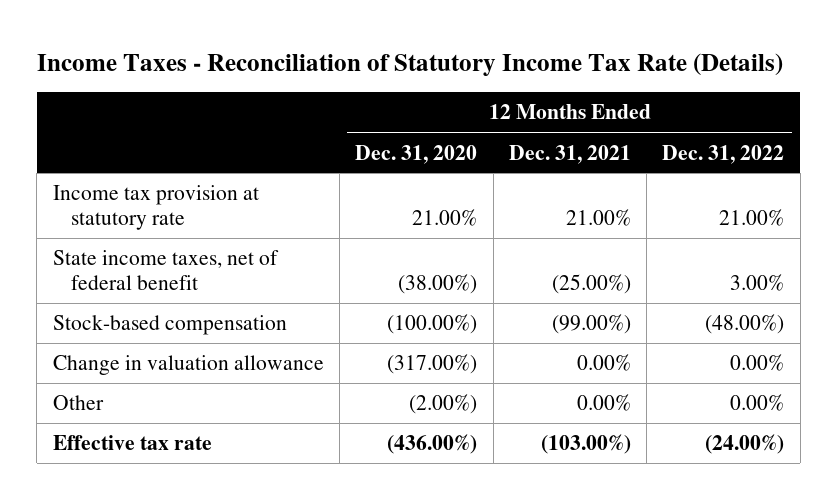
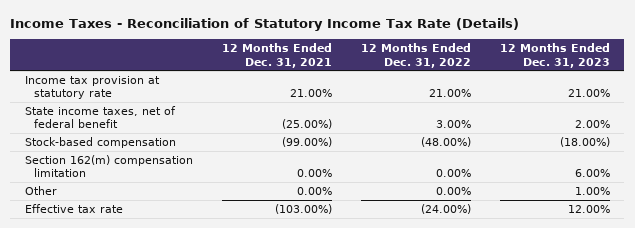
- | 12 Months Ended Dec. 31, 2020 | 12 Months Ended Dec. 31, 2021 | 12 Months Ended Dec. 31, 2022
+ | 12 Months Ended Dec. 31, 2021 | 12 Months Ended Dec. 31, 2022 | 12 Months Ended Dec. 31, 2023
- Change in valuation allowance | (317.00%) | 0.00% | 0.00%
+ Section 162(m) compensation limitation | 0.00% | 0.00% | 6.00%

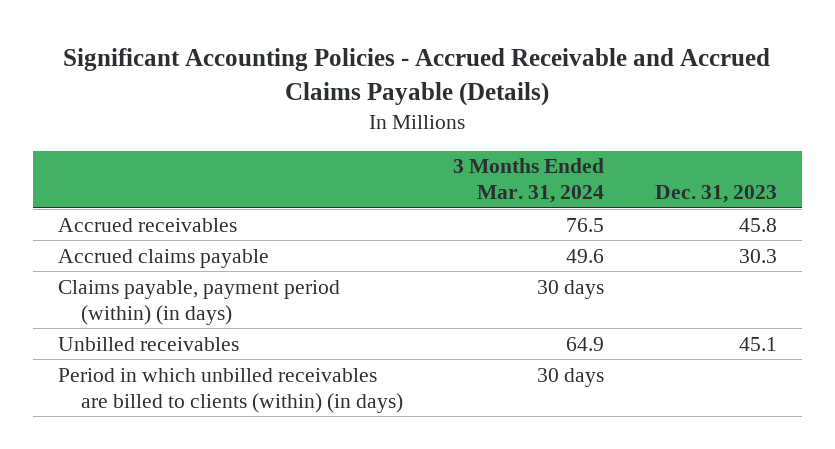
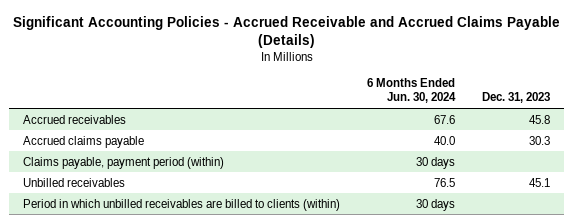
- | 3 Months Ended Mar. 31, 2024 | Dec. 31, 2023
+ | 6 Months Ended Jun. 30, 2024 | Dec. 31, 2023
- Claims payable, payment period (within) (in days) | 30 days |
+ Claims payable, payment period (within) | 30 days |
- Period in which unbilled receivables are billed to clients (within) (in days) | 30 days |
+ Period in which unbilled receivables are billed to clients (within) | 30 days |

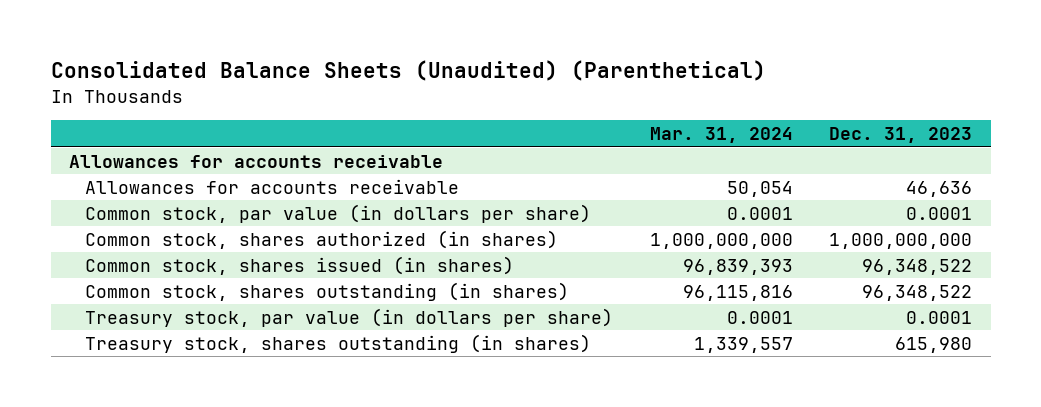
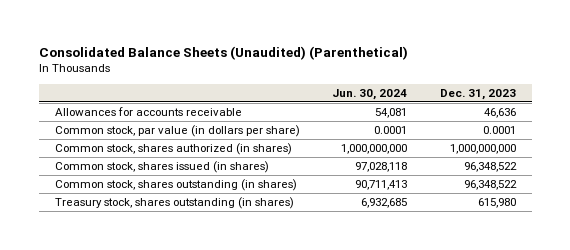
- | Mar. 31, 2024 | Dec. 31, 2023
+ | Jun. 30, 2024 | Dec. 31, 2023
- Allowances for accounts receivable
- Treasury stock, par value (in dollars per share) | 0.0001 | 0.0001

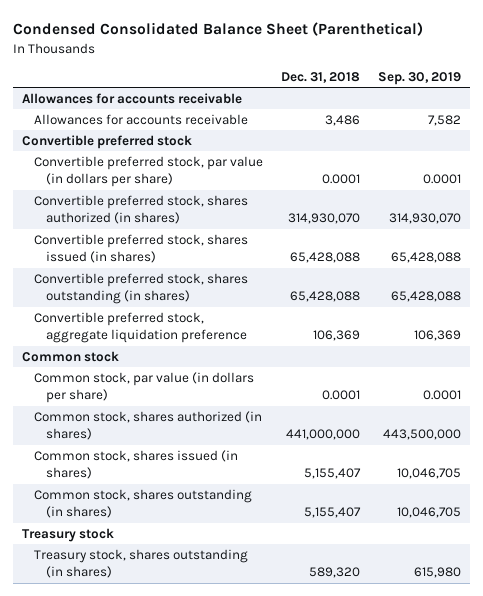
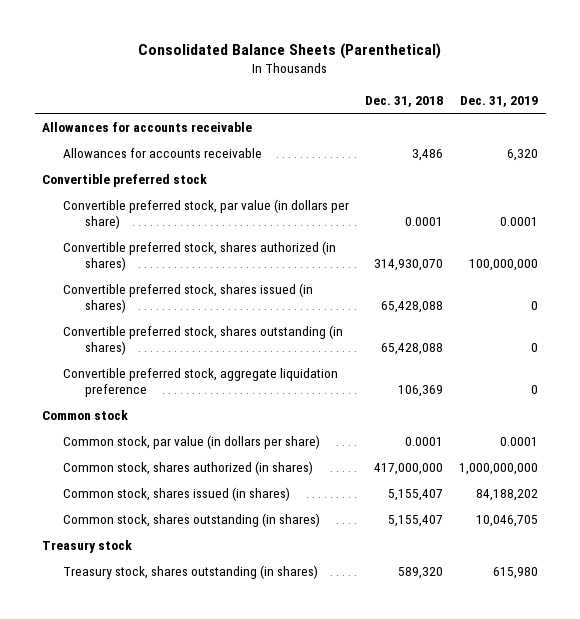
- Condensed Consolidated Balance Sheet (Parenthetical)
+ Consolidated Balance Sheets (Parenthetical)
- | Dec. 31, 2018 | Sep. 30, 2019
+ | Dec. 31, 2018 | Dec. 31, 2019
- Common stock, shares authorized (in shares) | 441,000,000 | 443,500,000
+ Common stock, shares authorized (in shares) | 417,000,000 | 1,000,000,000

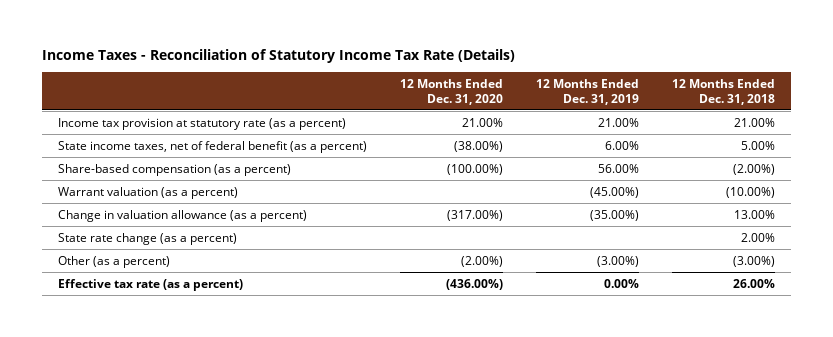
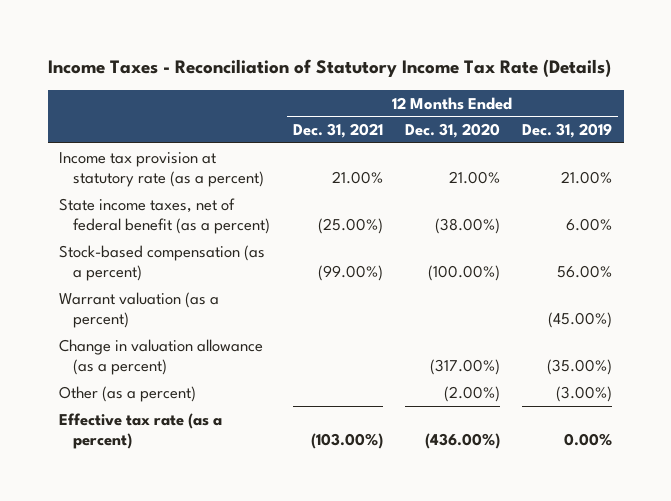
- | 12 Months Ended Dec. 31, 2020 | 12 Months Ended Dec. 31, 2019 | 12 Months Ended Dec. 31, 2018
+ | 12 Months Ended Dec. 31, 2021 | 12 Months Ended Dec. 31, 2020 | 12 Months Ended Dec. 31, 2019
- Share-based compensation (as a percent) | (100.00%) | 56.00% | (2.00%)
+ Stock-based compensation (as a percent) | (99.00%) | (100.00%) | 56.00%
- State rate change (as a percent) | | | 2.00%

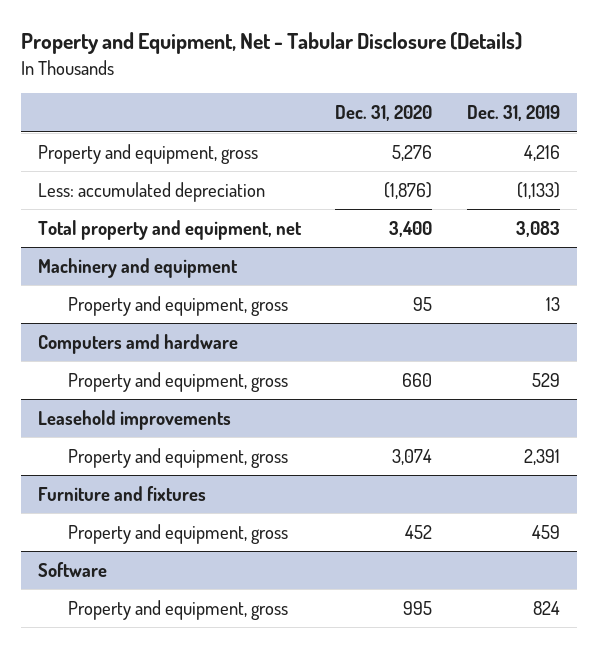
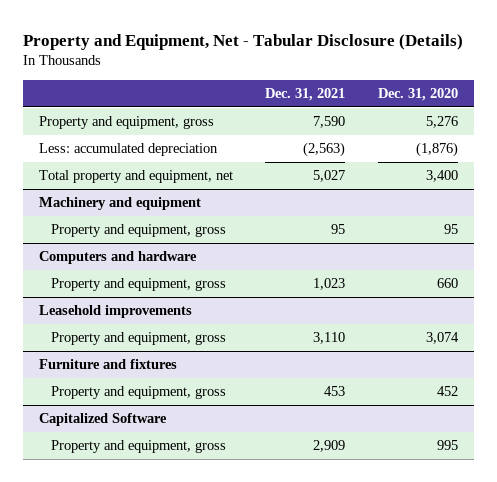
- | Dec. 31, 2020 | Dec. 31, 2019
+ | Dec. 31, 2021 | Dec. 31, 2020
- Computers amd hardware
+ Computers and hardware
- Software
+ Capitalized Software

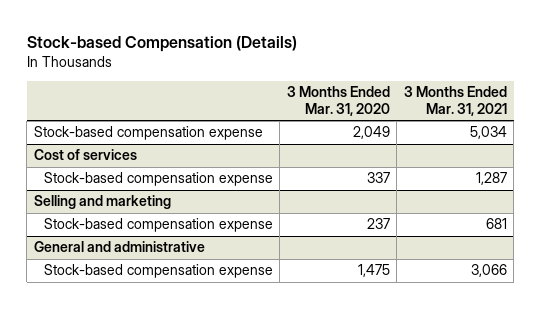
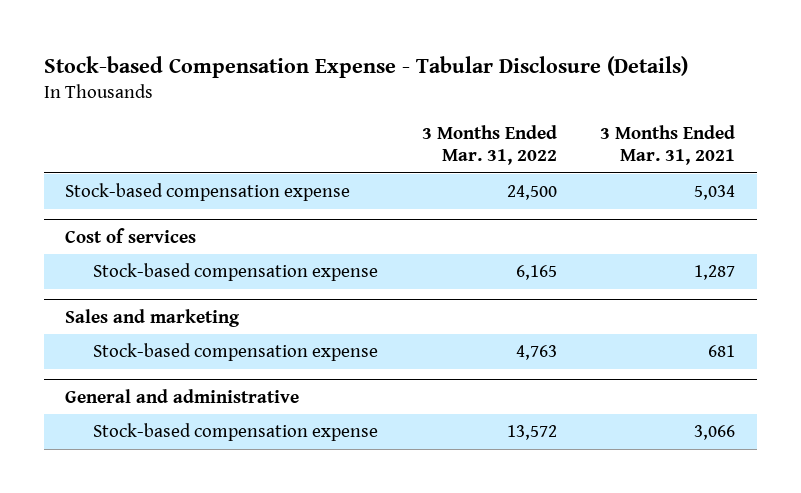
- Stock-based Compensation (Details)
+ Stock-based Compensation Expense - Tabular Disclosure (Details)
- | 3 Months Ended Mar. 31, 2020 | 3 Months Ended Mar. 31, 2021
+ | 3 Months Ended Mar. 31, 2022 | 3 Months Ended Mar. 31, 2021
- Selling and marketing
+ Sales and marketing

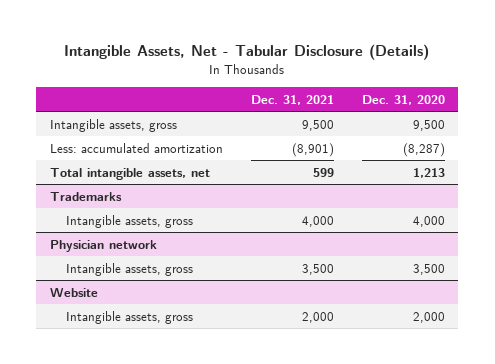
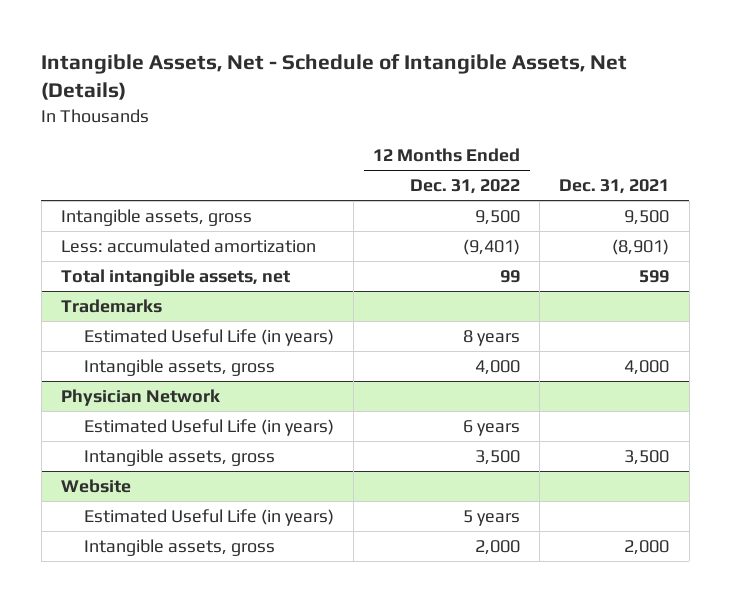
- Intangible Assets, Net - Tabular Disclosure (Details)
+ Intangible Assets, Net - Schedule of Intangible Assets, Net (Details)
- | Dec. 31, 2021 | Dec. 31, 2020
+ | 12 Months Ended Dec. 31, 2022 | Dec. 31, 2021
@ Trademarks
+ Estimated Useful Life (in years) | 8 years |
- Physician network
+ Physician Network
+ Estimated Useful Life (in years) | 6 years |
@ Website
+ Estimated Useful Life (in years) | 5 years |

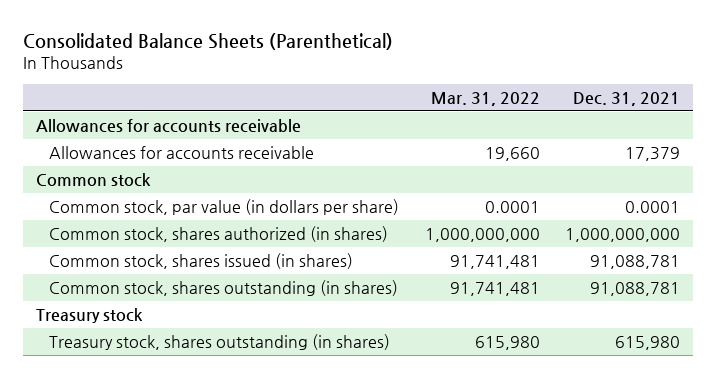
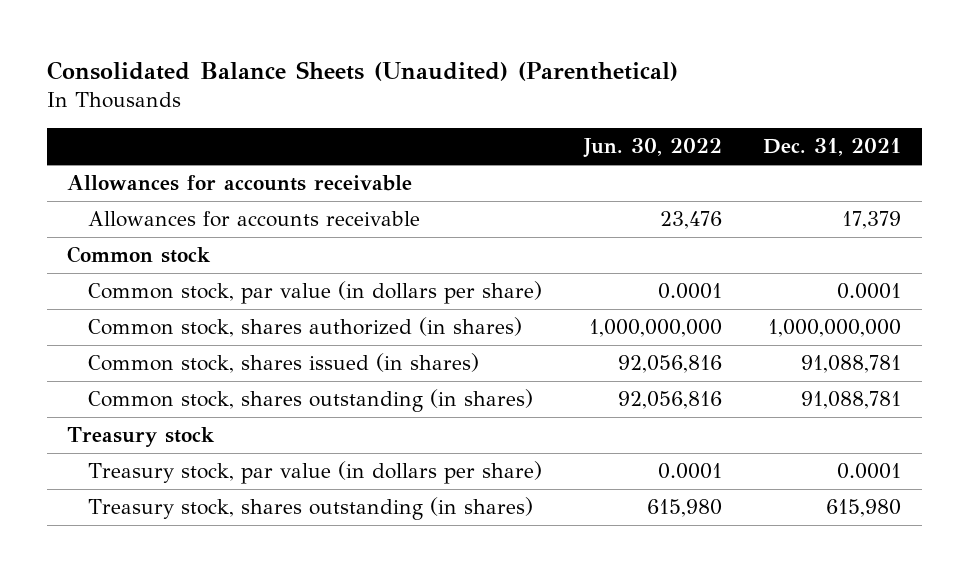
- Consolidated Balance Sheets (Parenthetical)
+ Consolidated Balance Sheets (Unaudited) (Parenthetical)
- | Mar. 31, 2022 | Dec. 31, 2021
+ | Jun. 30, 2022 | Dec. 31, 2021
+ Treasury stock, par value (in dollars per share) | 0.0001 | 0.0001

